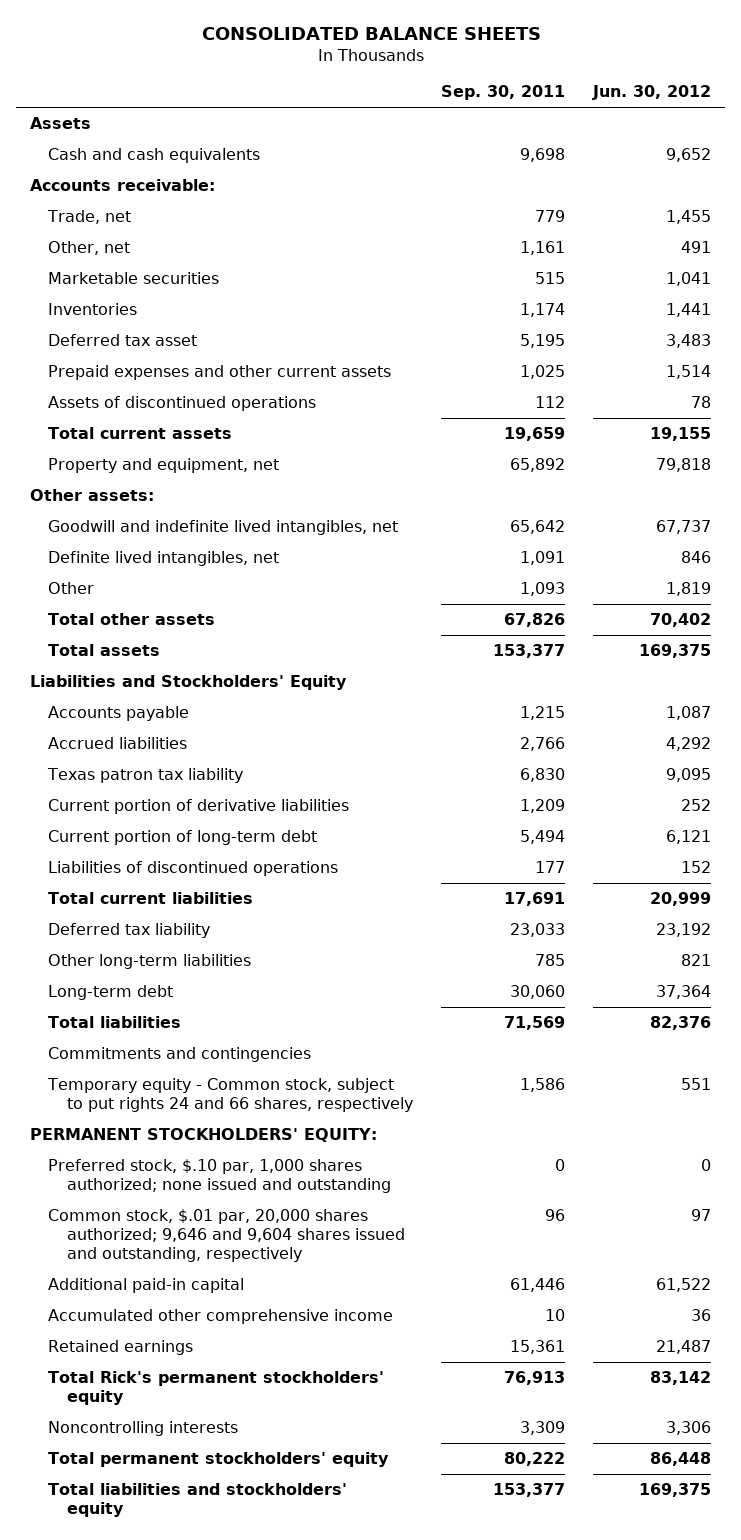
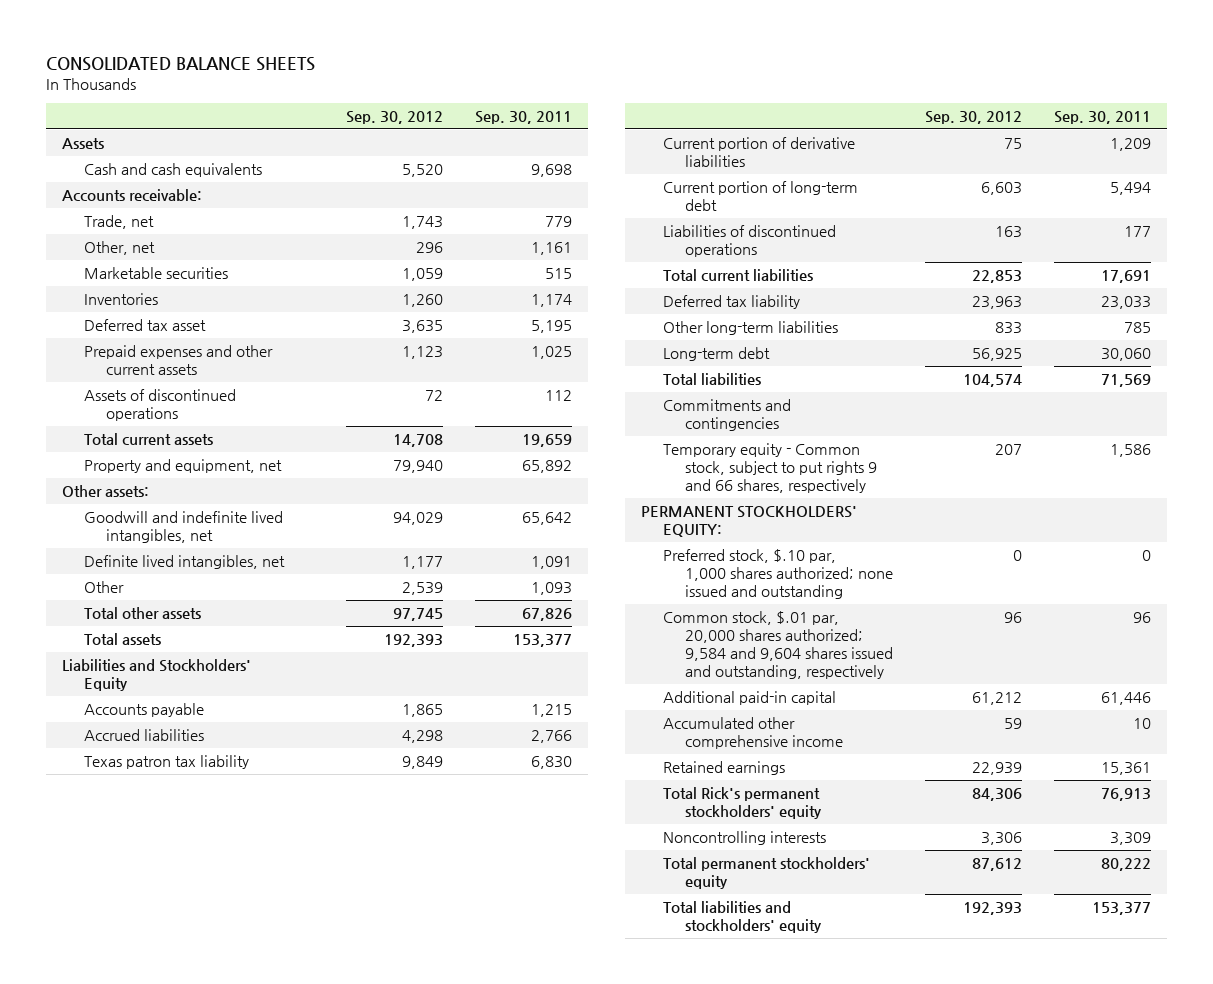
- | Sep. 30, 2011 | Jun. 30, 2012
+ | Sep. 30, 2012 | Sep. 30, 2011
- Temporary equity - Common stock, subject to put rights 24 and 66 shares, respectively | 1,586 | 551
+ Temporary equity - Common stock, subject to put rights 9 and 66 shares, respectively | 207 | 1,586
- Common stock, $.01 par, 20,000 shares authorized; 9,646 and 9,604 shares issued and outstanding, respectively | 96 | 97
+ Common stock, $.01 par, 20,000 shares authorized; 9,584 and 9,604 shares issued and outstanding, respectively | 96 | 96

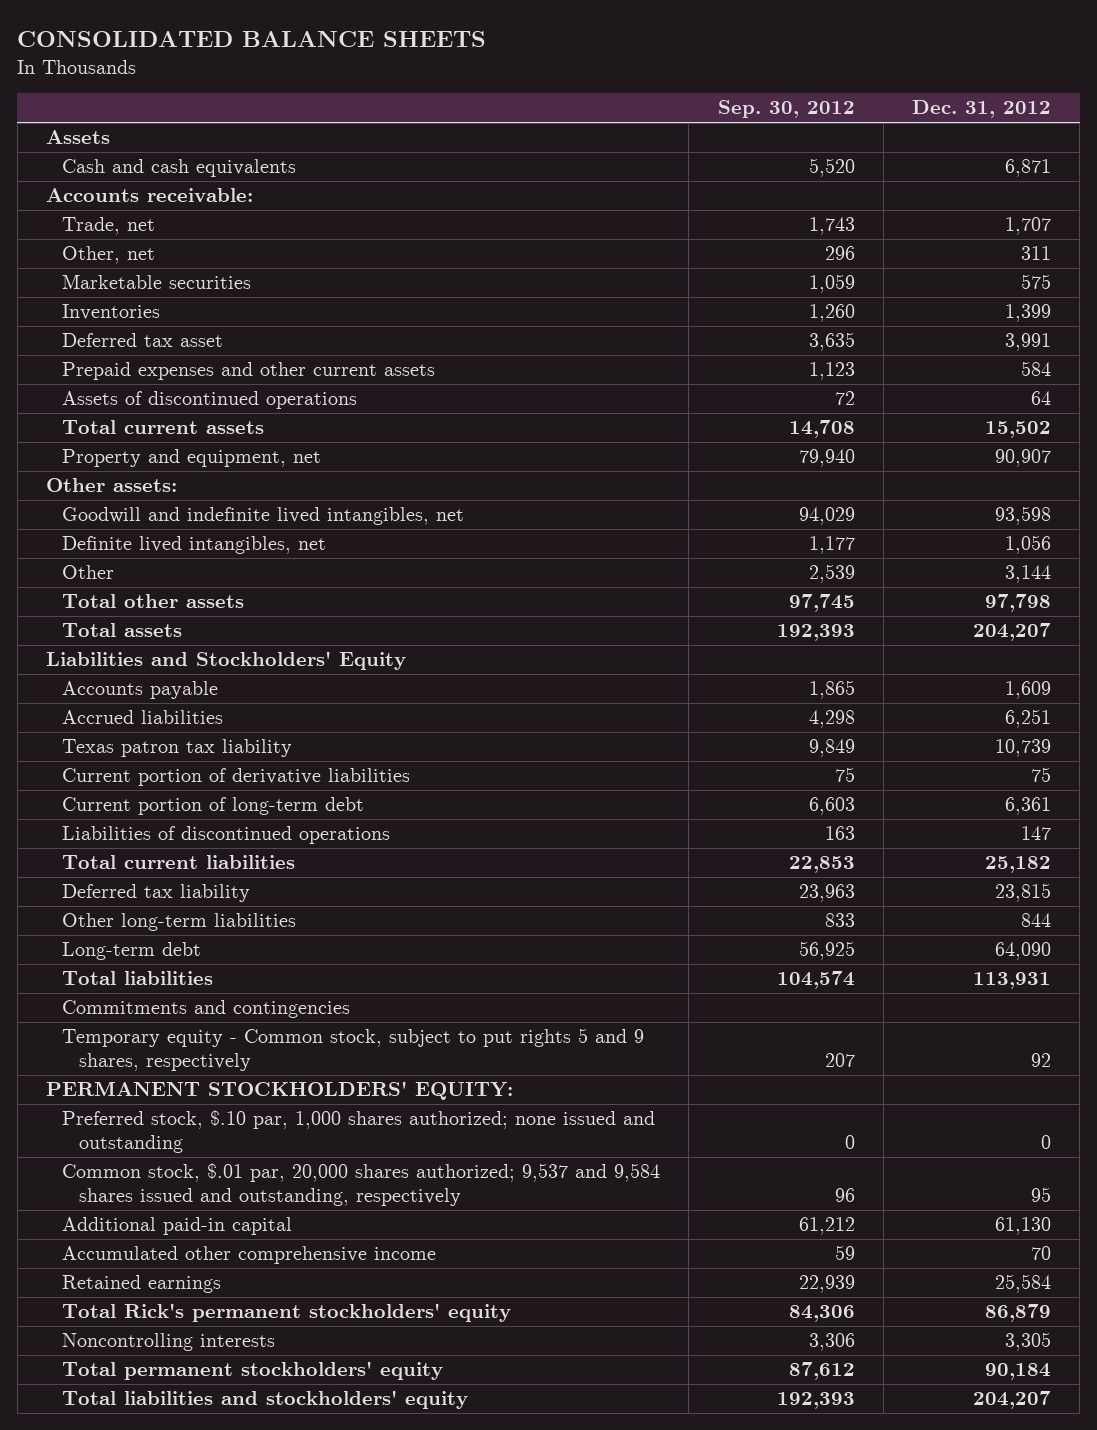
- | Sep. 30, 2012 | Sep. 30, 2011
+ | Sep. 30, 2012 | Dec. 31, 2012
- Temporary equity - Common stock, subject to put rights 9 and 66 shares, respectively | 207 | 1,586
+ Temporary equity - Common stock, subject to put rights 5 and 9 shares, respectively | 207 | 92
- Common stock, $.01 par, 20,000 shares authorized; 9,584 and 9,604 shares issued and outstanding, respectively | 96 | 96
+ Common stock, $.01 par, 20,000 shares authorized; 9,537 and 9,584 shares issued and outstanding, respectively | 96 | 95

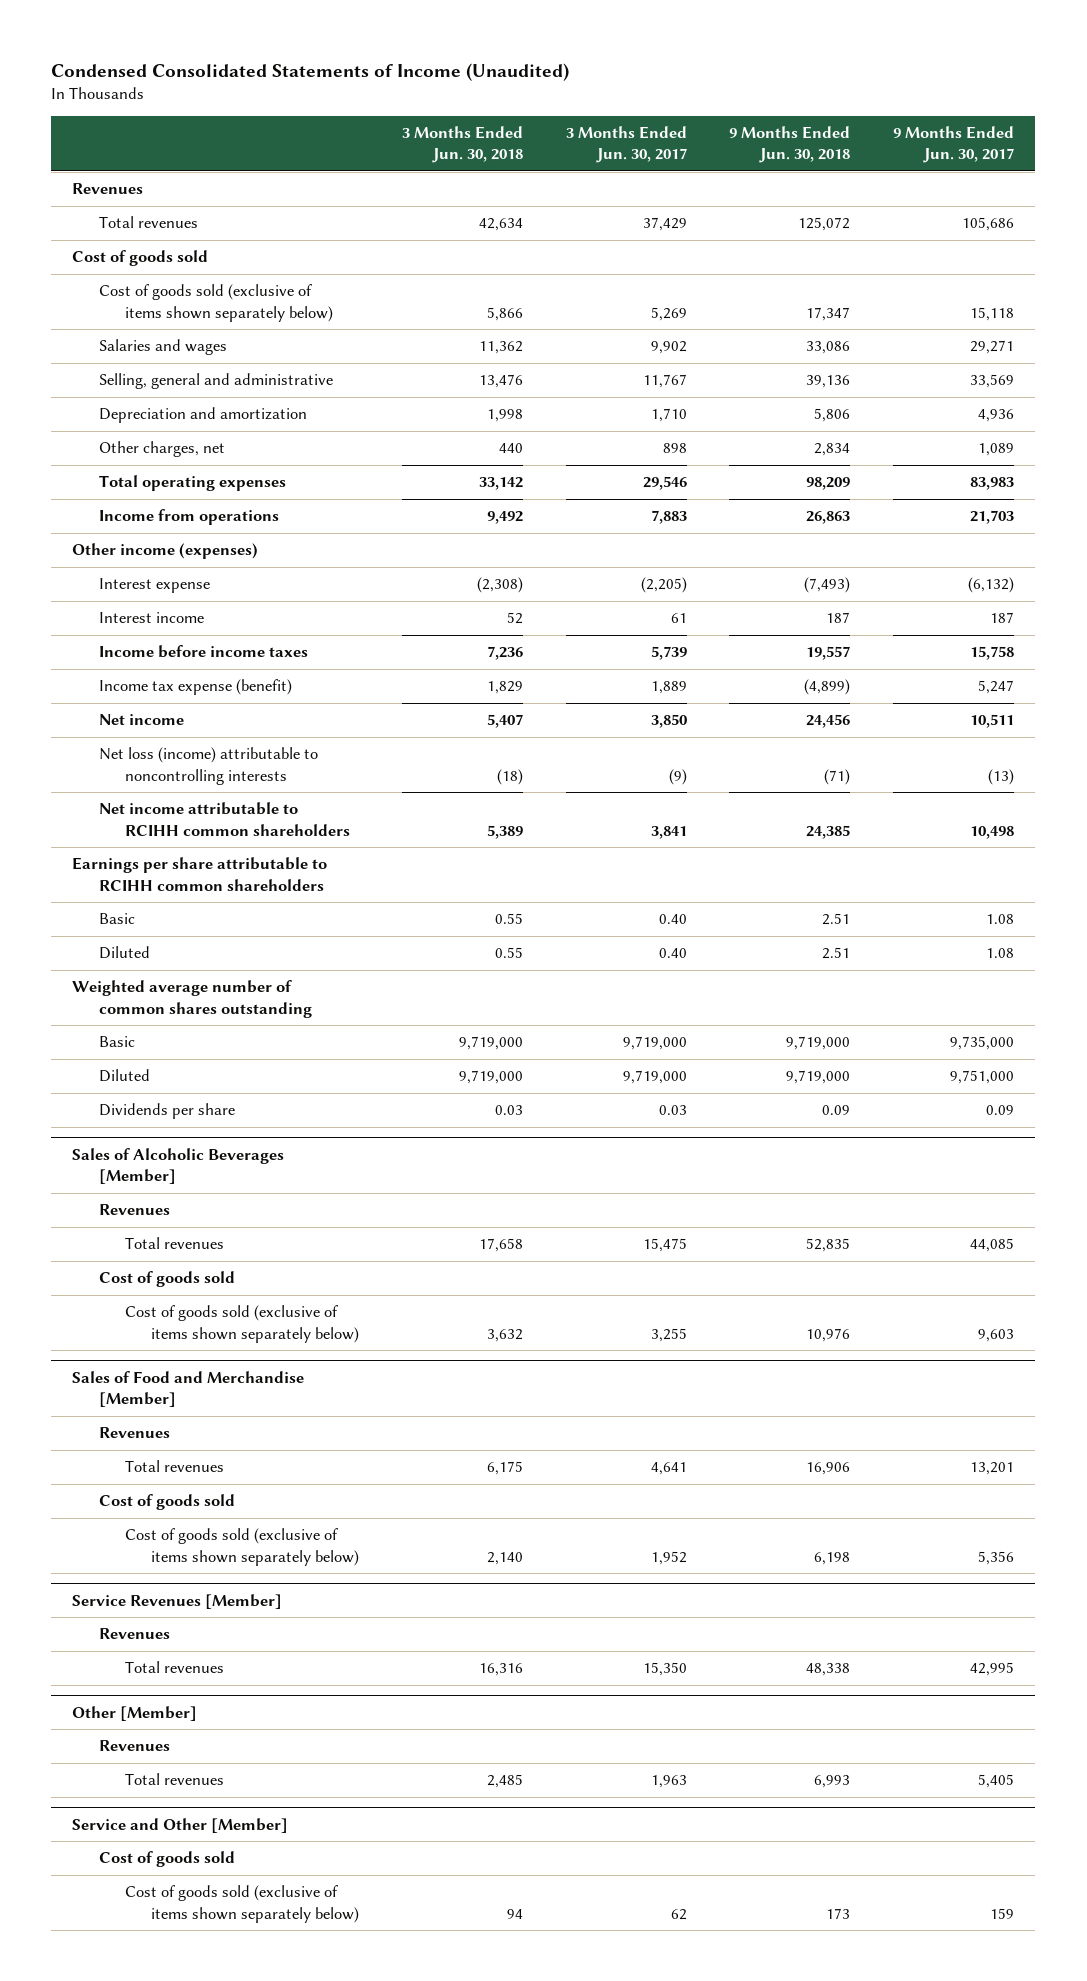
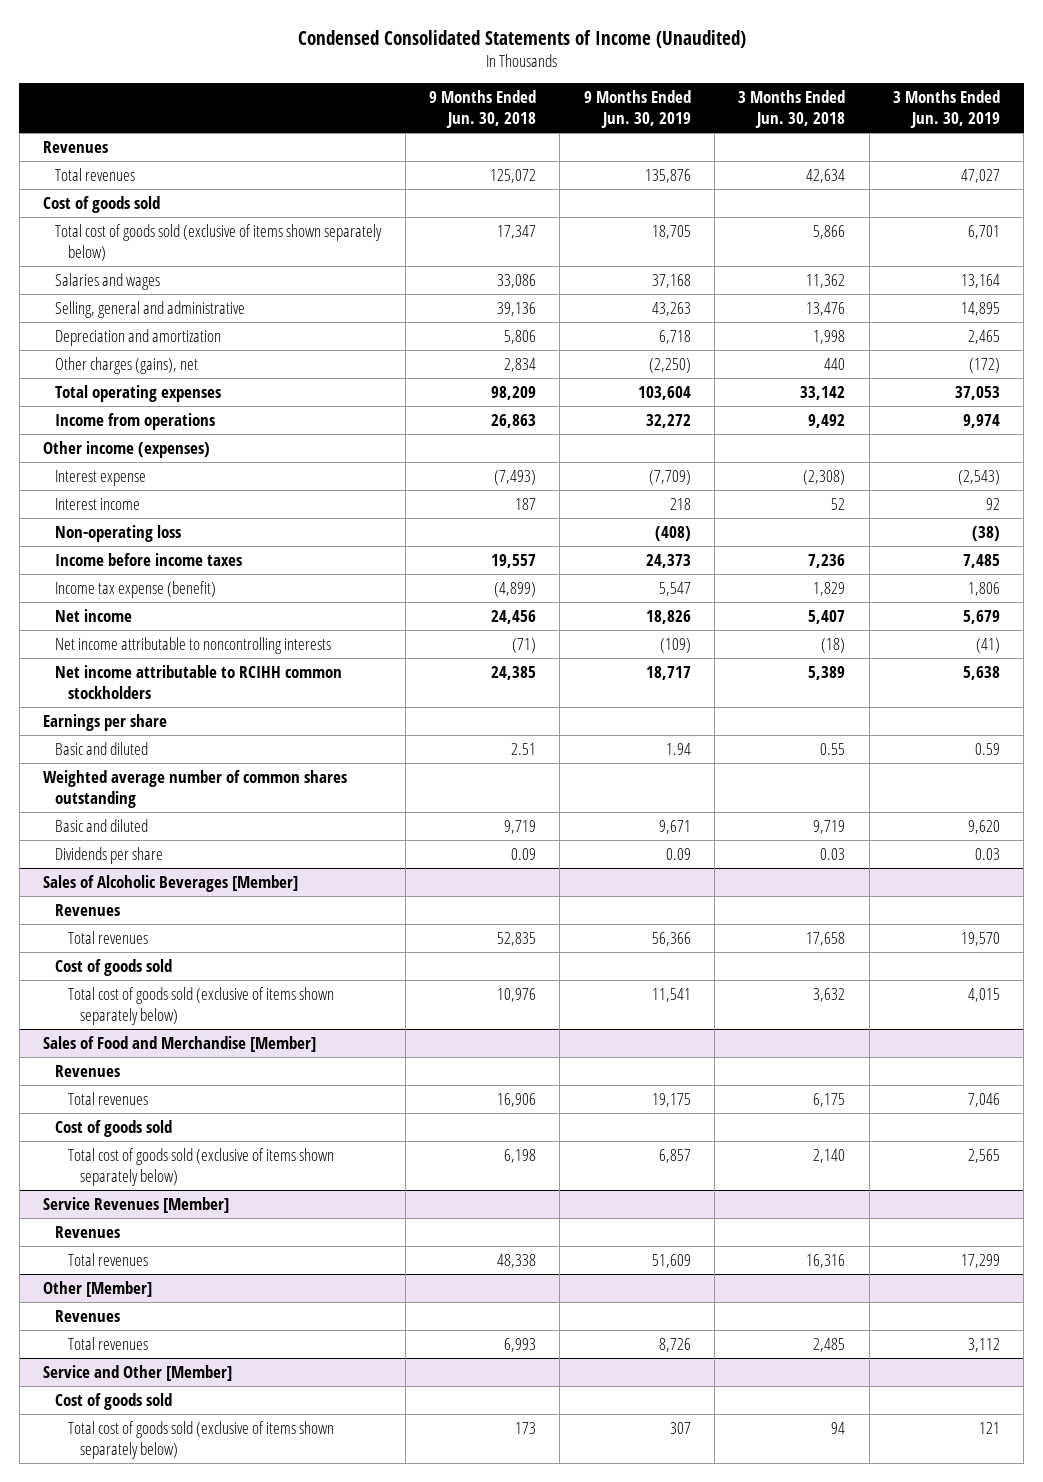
- | 3 Months Ended Jun. 30, 2018 | 3 Months Ended Jun. 30, 2017 | 9 Months Ended Jun. 30, 2018 | 9 Months Ended Jun. 30, 2017
+ | 9 Months Ended Jun. 30, 2018 | 9 Months Ended Jun. 30, 2019 | 3 Months Ended Jun. 30, 2018 | 3 Months Ended Jun. 30, 2019
- Cost of goods sold (exclusive of items shown separately below) | 5,866 | 5,269 | 17,347 | 15,118
+ Total cost of goods sold (exclusive of items shown separately below) | 17,347 | 18,705 | 5,866 | 6,701
- Other charges, net | 440 | 898 | 2,834 | 1,089
+ Other charges (gains), net | 2,834 | (2,250) | 440 | (172)
+ Non-operating loss | | (408) | | (38)
- Net loss (income) attributable to noncontrolling interests | (18) | (9) | (71) | (13)
- Net income attributable to RCIHH common shareholders | 5,389 | 3,841 | 24,385 | 10,498
- Earnings per share attributable to RCIHH common shareholders
- Basic | 0.55 | 0.40 | 2.51 | 1.08
- Diluted | 0.55 | 0.40 | 2.51 | 1.08
+ Net income attributable to noncontrolling interests | (71) | (109) | (18) | (41)
+ Net income attributable to RCIHH common stockholders | 24,385 | 18,717 | 5,389 | 5,638
+ Earnings per share
+ Basic and diluted | 2.51 | 1.94 | 0.55 | 0.59
- Basic | 9,719,000 | 9,719,000 | 9,719,000 | 9,735,000
- Diluted | 9,719,000 | 9,719,000 | 9,719,000 | 9,751,000
+ Basic and diluted | 9,719 | 9,671 | 9,719 | 9,620
@ Sales of Alcoholic Beverages [Member]
- Cost of goods sold (exclusive of items shown separately below) | 3,632 | 3,255 | 10,976 | 9,603
+ Total cost of goods sold (exclusive of items shown separately below) | 10,976 | 11,541 | 3,632 | 4,015
@ Sales of Food and Merchandise [Member]
- Cost of goods sold (exclusive of items shown separately below) | 2,140 | 1,952 | 6,198 | 5,356
+ Total cost of goods sold (exclusive of items shown separately below) | 6,198 | 6,857 | 2,140 | 2,565
@ Service and Other [Member]
- Cost of goods sold (exclusive of items shown separately below) | 94 | 62 | 173 | 159
+ Total cost of goods sold (exclusive of items shown separately below) | 173 | 307 | 94 | 121

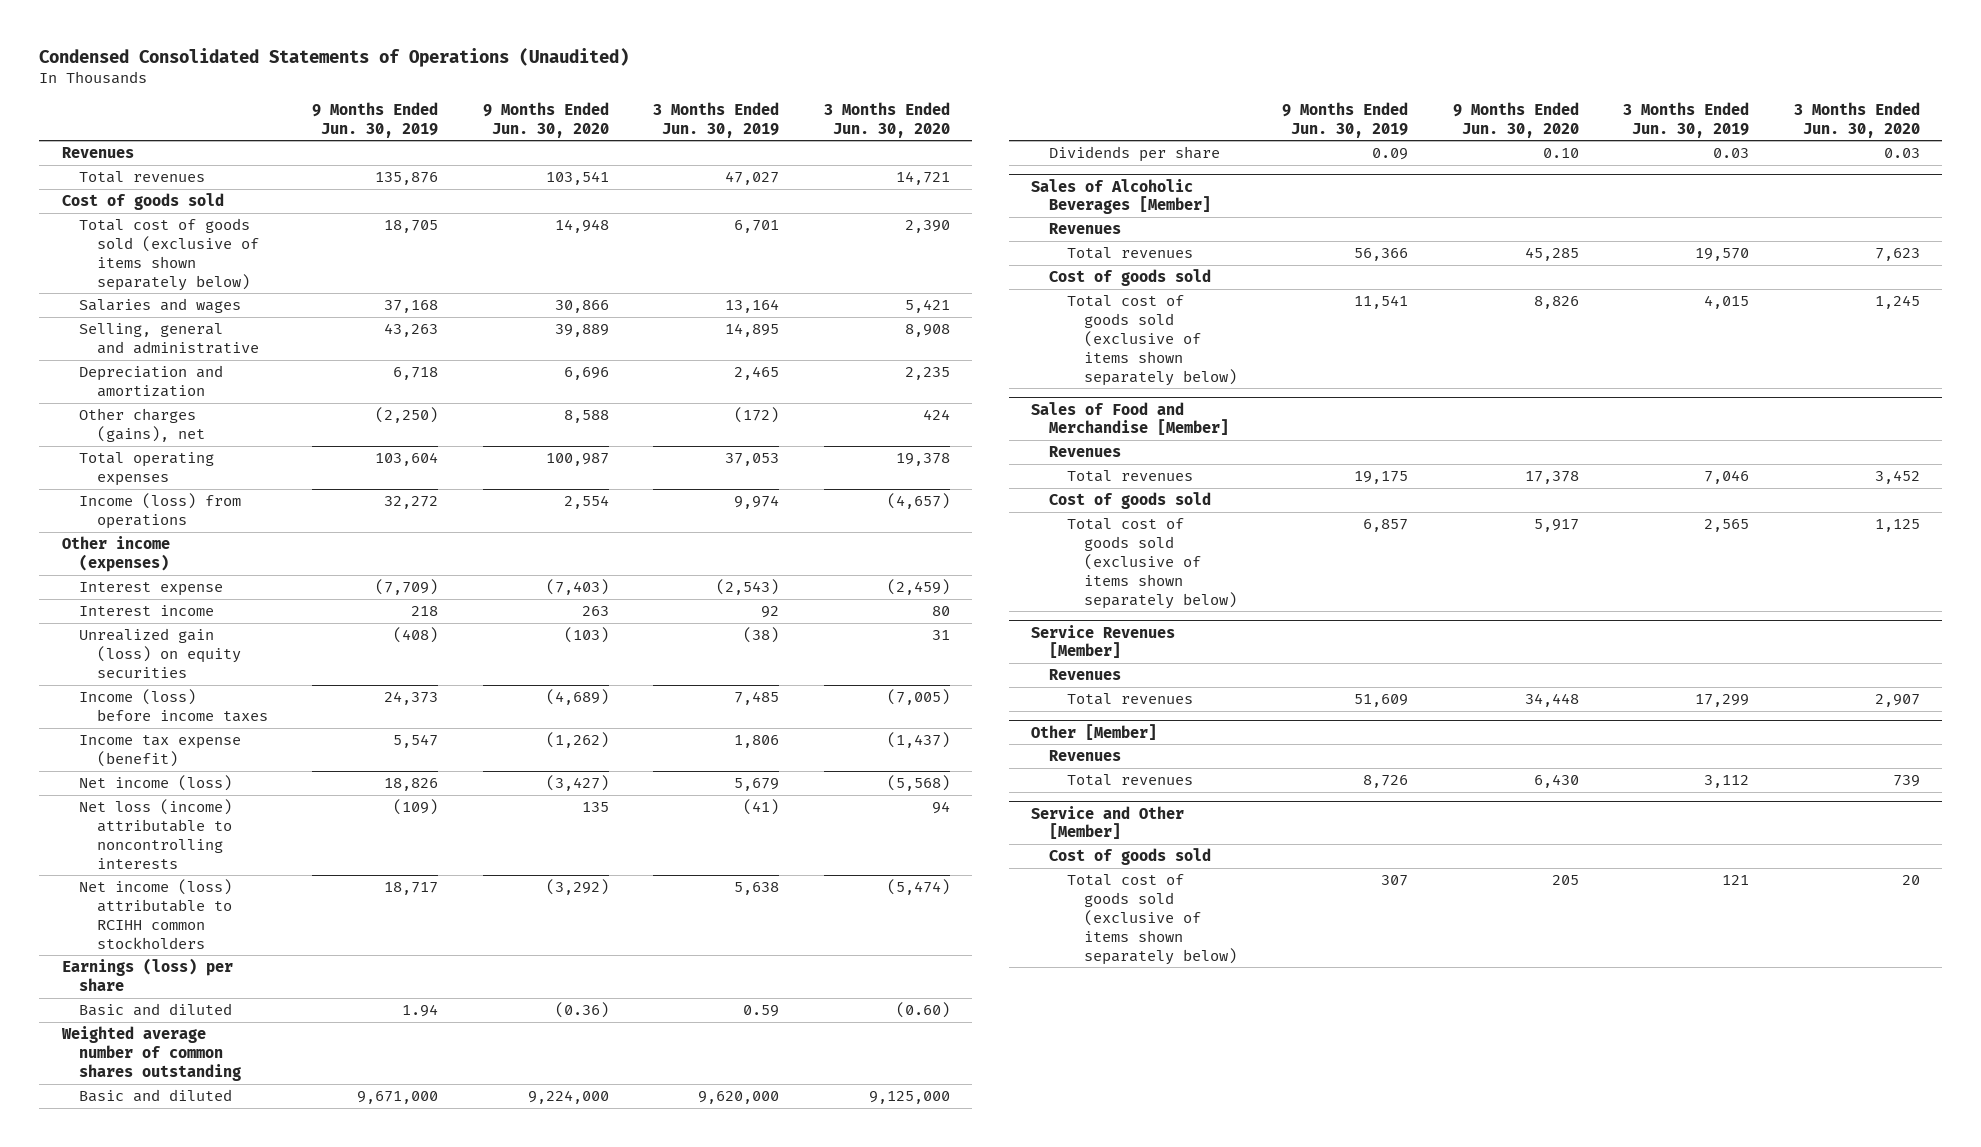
- Condensed Consolidated Statements of Income (Unaudited)
+ Condensed Consolidated Statements of Operations (Unaudited)
- | 9 Months Ended Jun. 30, 2018 | 9 Months Ended Jun. 30, 2019 | 3 Months Ended Jun. 30, 2018 | 3 Months Ended Jun. 30, 2019
+ | 9 Months Ended Jun. 30, 2019 | 9 Months Ended Jun. 30, 2020 | 3 Months Ended Jun. 30, 2019 | 3 Months Ended Jun. 30, 2020
- Income from operations | 26,863 | 32,272 | 9,492 | 9,974
+ Income (loss) from operations | 32,272 | 2,554 | 9,974 | (4,657)
- Non-operating loss | | (408) | | (38)
- Income before income taxes | 19,557 | 24,373 | 7,236 | 7,485
+ Unrealized gain (loss) on equity securities | (408) | (103) | (38) | 31
+ Income (loss) before income taxes | 24,373 | (4,689) | 7,485 | (7,005)
- Net income | 24,456 | 18,826 | 5,407 | 5,679
- Net income attributable to noncontrolling interests | (71) | (109) | (18) | (41)
- Net income attributable to RCIHH common stockholders | 24,385 | 18,717 | 5,389 | 5,638
- Earnings per share
+ Net income (loss) | 18,826 | (3,427) | 5,679 | (5,568)
+ Net loss (income) attributable to noncontrolling interests | (109) | 135 | (41) | 94
+ Net income (loss) attributable to RCIHH common stockholders | 18,717 | (3,292) | 5,638 | (5,474)
+ Earnings (loss) per share
- Basic and diluted | 9,719 | 9,671 | 9,719 | 9,620
+ Basic and diluted | 9,671,000 | 9,224,000 | 9,620,000 | 9,125,000

